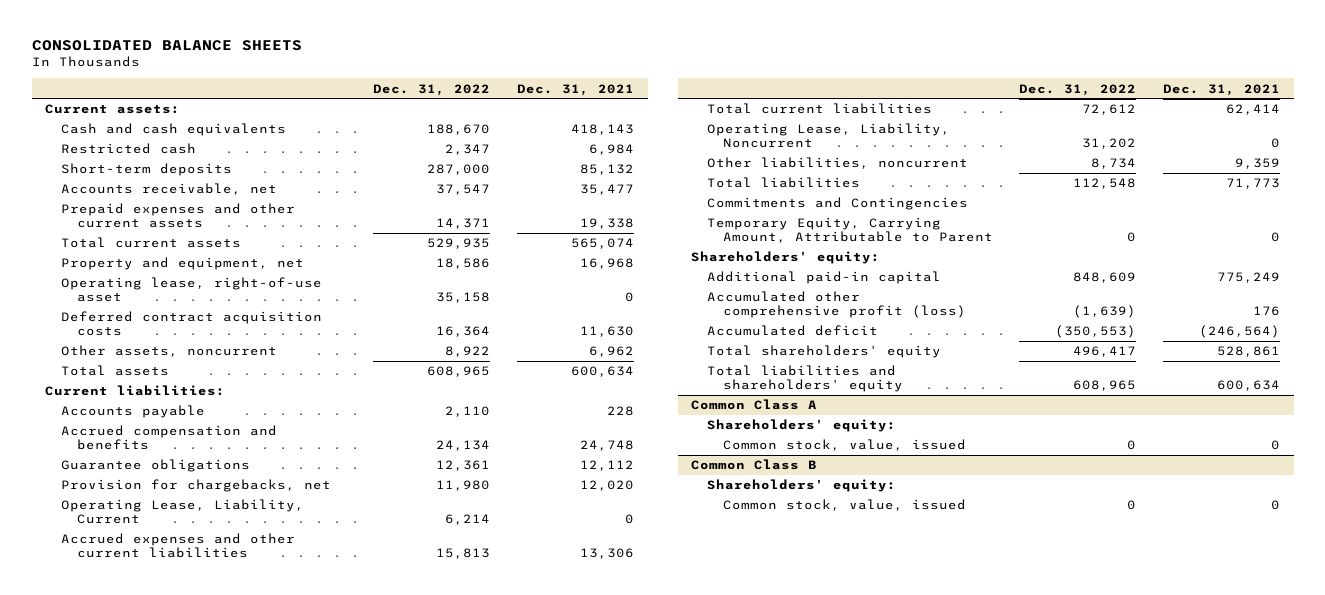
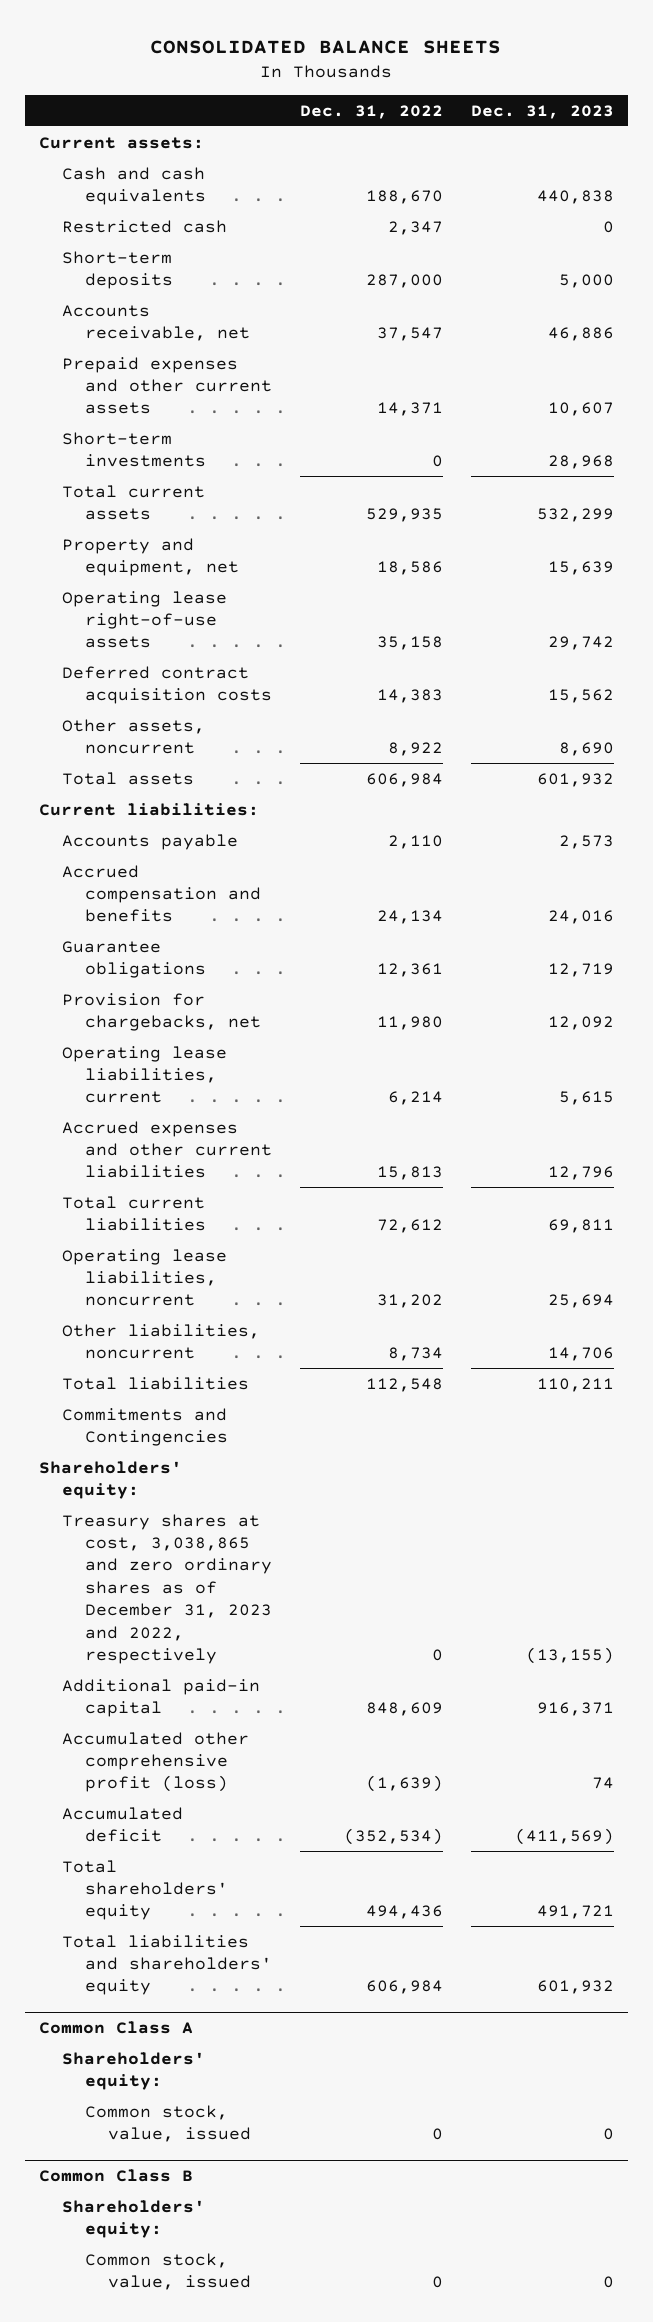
- | Dec. 31, 2022 | Dec. 31, 2021
+ | Dec. 31, 2022 | Dec. 31, 2023
+ Short-term investments | 0 | 28,968
- Operating lease, right-of-use asset | 35,158 | 0
- Deferred contract acquisition costs | 16,364 | 11,630
+ Operating lease right-of-use assets | 35,158 | 29,742
+ Deferred contract acquisition costs | 14,383 | 15,562
- Total assets | 608,965 | 600,634
+ Total assets | 606,984 | 601,932
- Operating Lease, Liability, Current | 6,214 | 0
+ Operating lease liabilities, current | 6,214 | 5,615
- Operating Lease, Liability, Noncurrent | 31,202 | 0
+ Operating lease liabilities, noncurrent | 31,202 | 25,694
- Temporary Equity, Carrying Amount, Attributable to Parent | 0 | 0
+ Treasury shares at cost, 3,038,865 and zero ordinary shares as of December 31, 2023 and 2022, respectively | 0 | (13,155)
- Accumulated deficit | (350,553) | (246,564)
- Total shareholders' equity | 496,417 | 528,861
- Total liabilities and shareholders' equity | 608,965 | 600,634
+ Accumulated deficit | (352,534) | (411,569)
+ Total shareholders' equity | 494,436 | 491,721
+ Total liabilities and shareholders' equity | 606,984 | 601,932

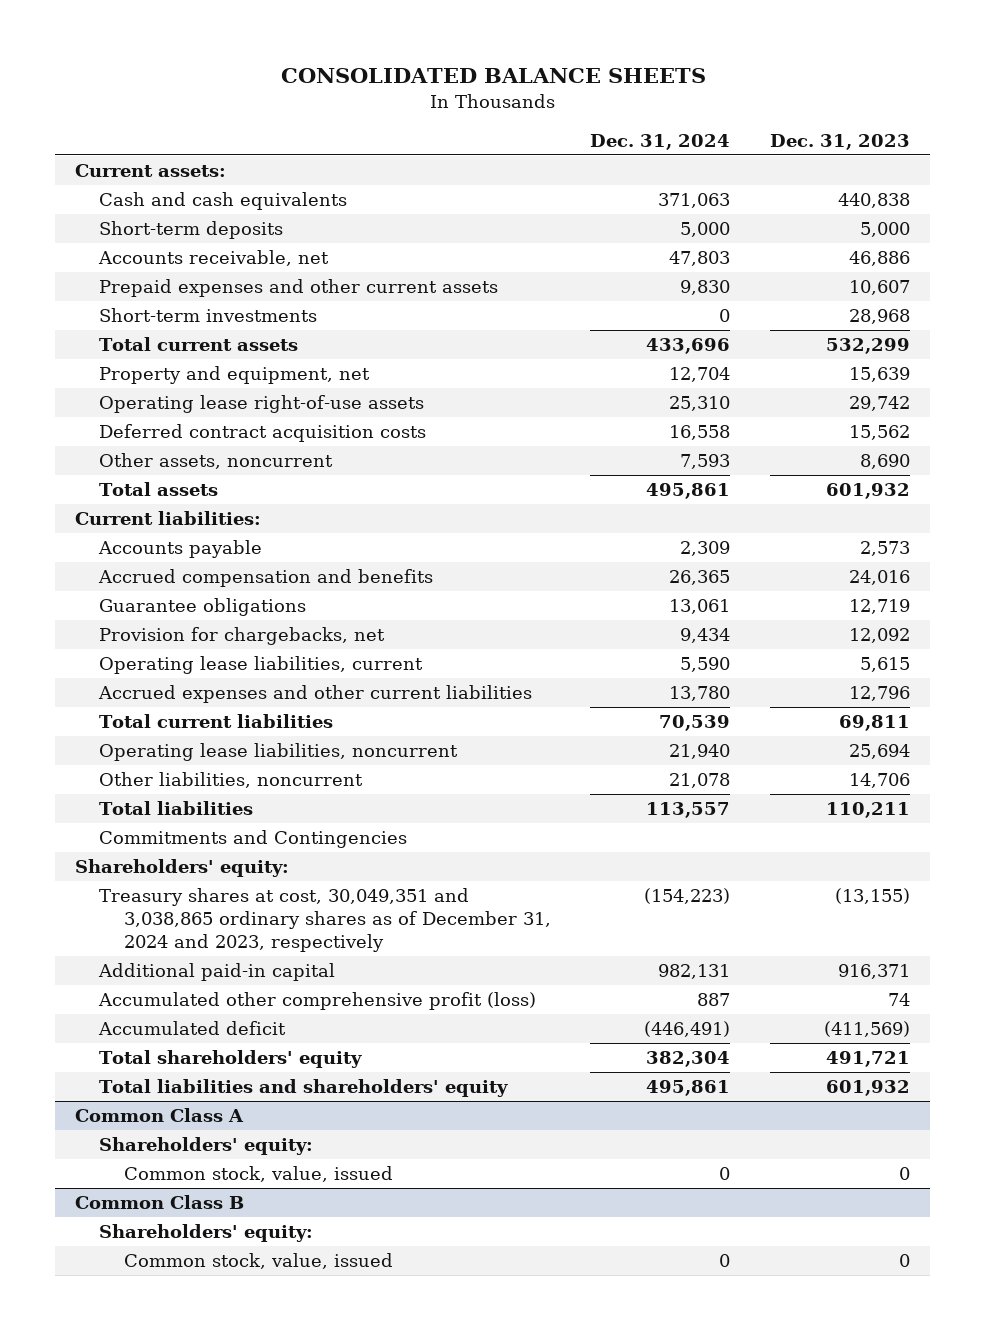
- | Dec. 31, 2022 | Dec. 31, 2023
+ | Dec. 31, 2024 | Dec. 31, 2023
- Restricted cash | 2,347 | 0
- Treasury shares at cost, 3,038,865 and zero ordinary shares as of December 31, 2023 and 2022, respectively | 0 | (13,155)
+ Treasury shares at cost, 30,049,351 and 3,038,865 ordinary shares as of December 31, 2024 and 2023, respectively | (154,223) | (13,155)

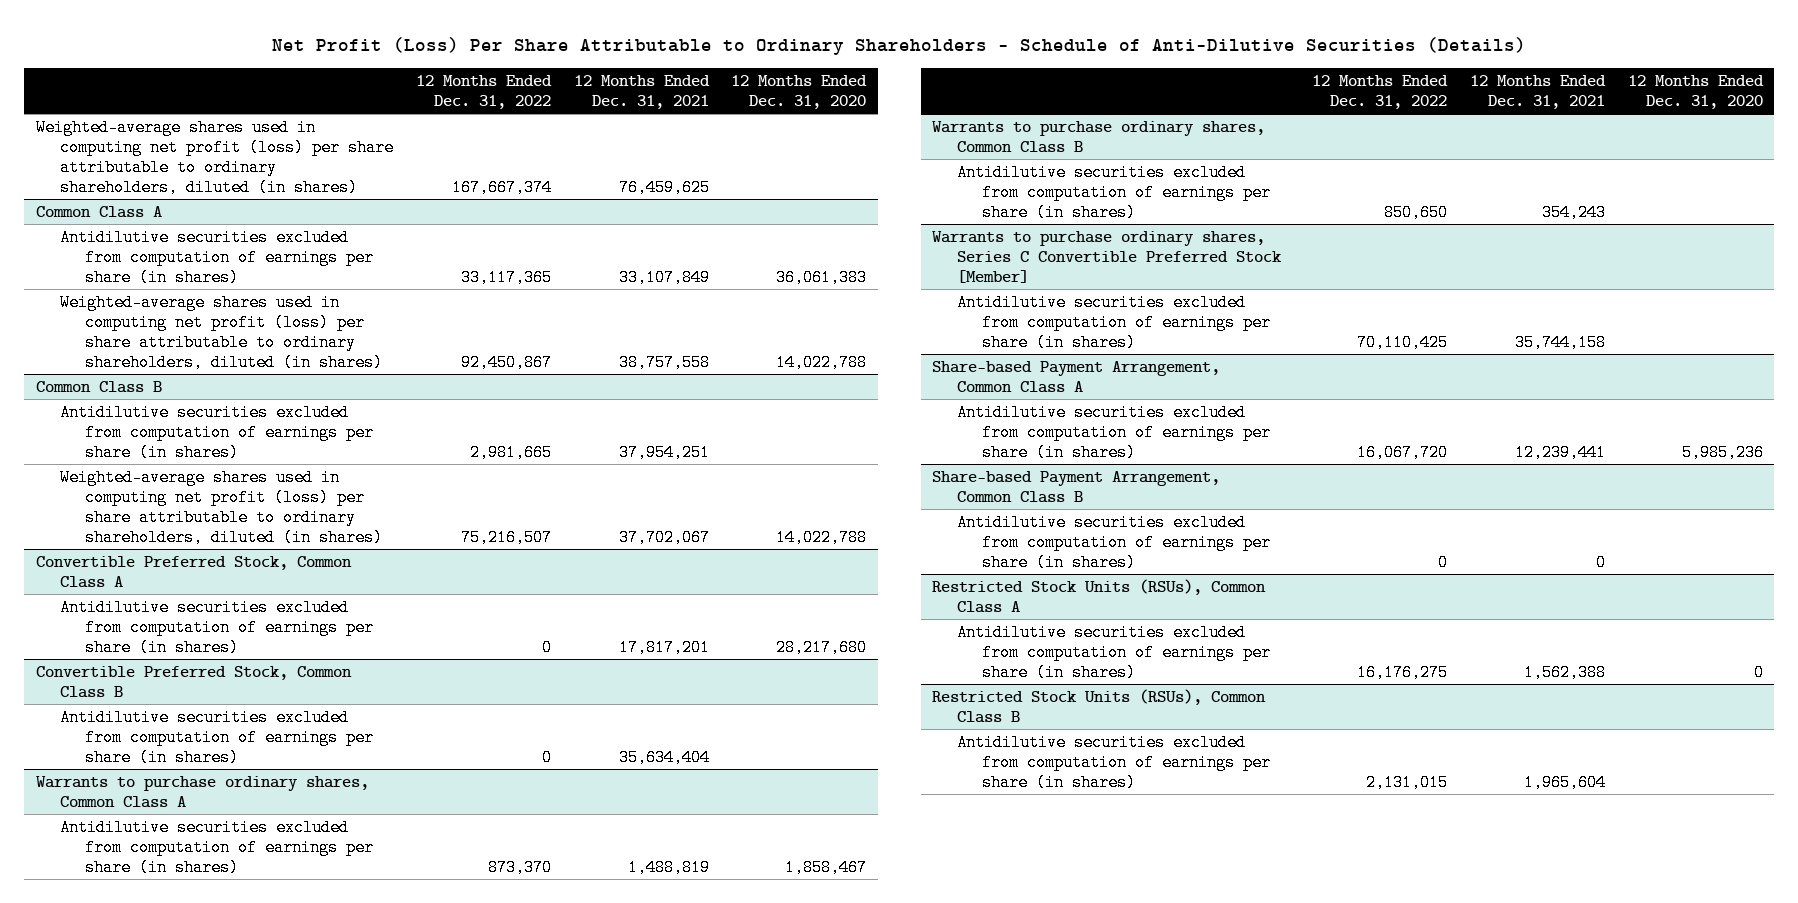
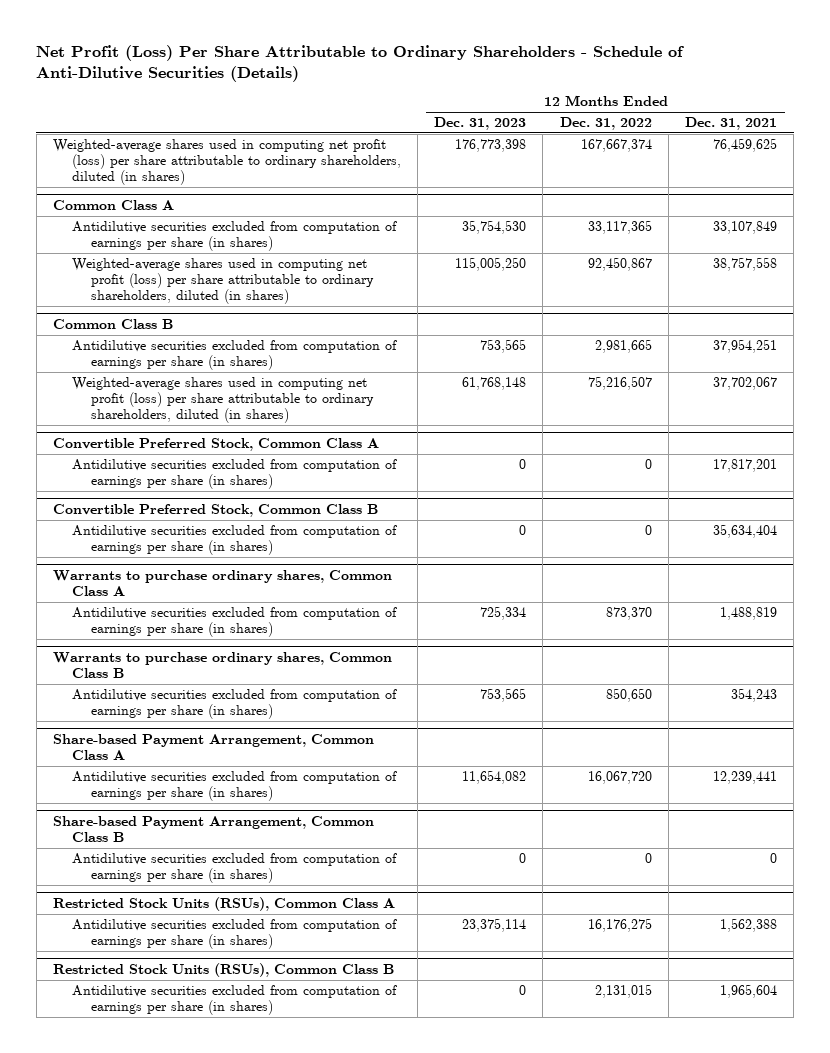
- | 12 Months Ended Dec. 31, 2022 | 12 Months Ended Dec. 31, 2021 | 12 Months Ended Dec. 31, 2020
+ | 12 Months Ended Dec. 31, 2023 | 12 Months Ended Dec. 31, 2022 | 12 Months Ended Dec. 31, 2021
- Warrants to purchase ordinary shares, Series C Convertible Preferred Stock [Member]
- Antidilutive securities excluded from computation of earnings per share (in shares) | 70,110,425 | 35,744,158 |

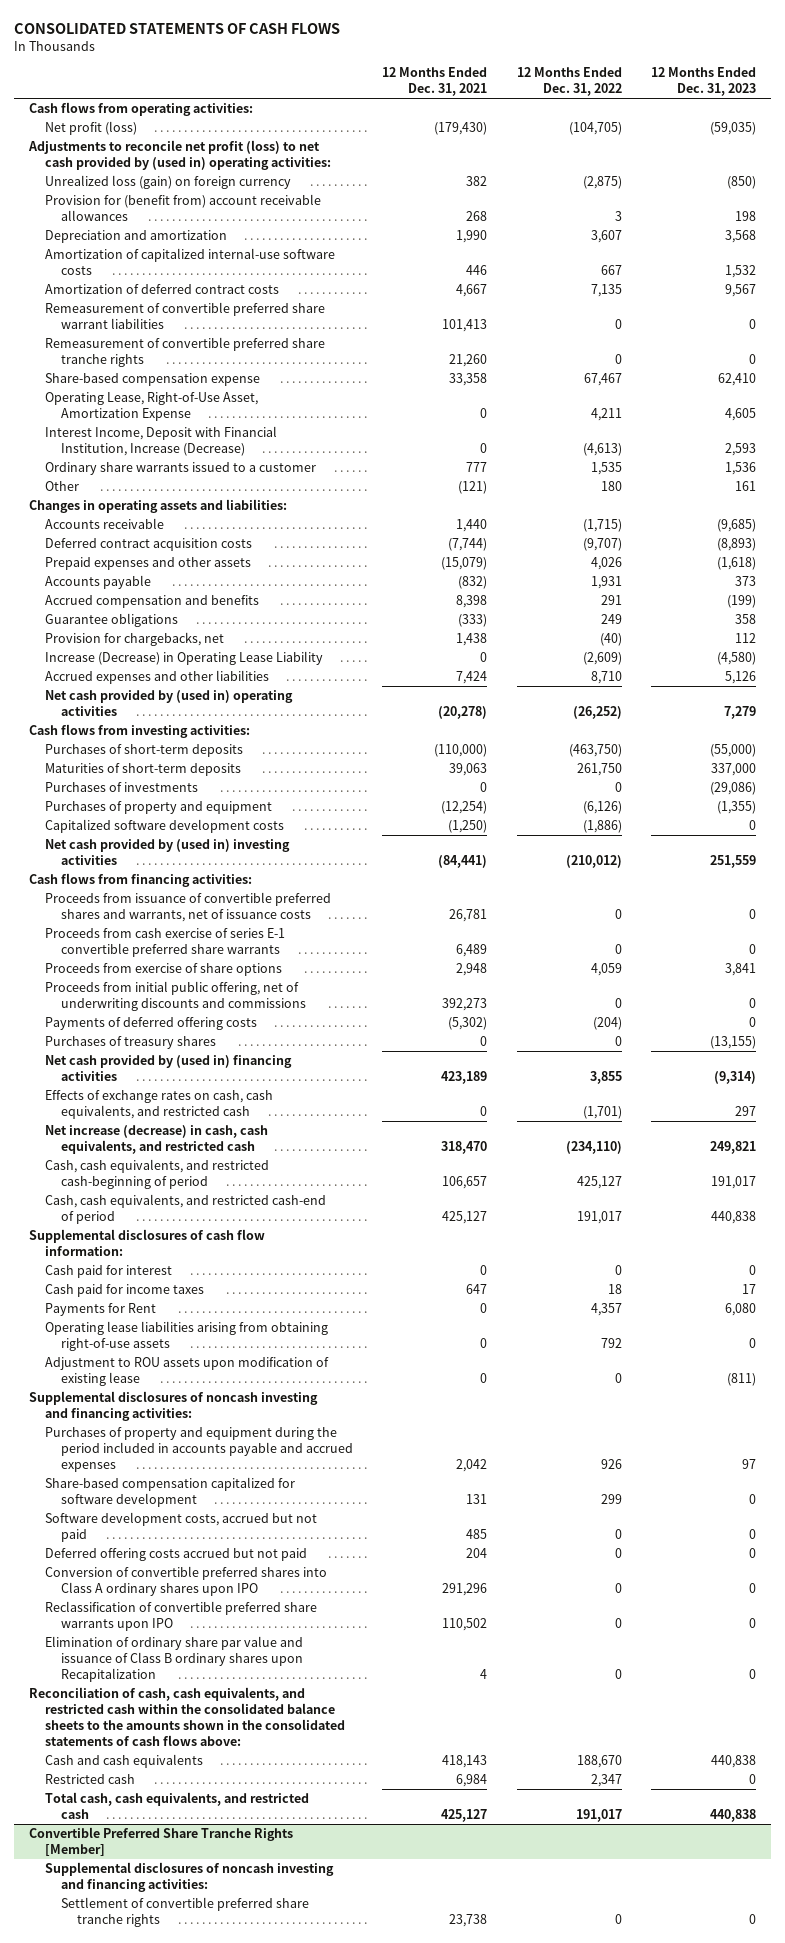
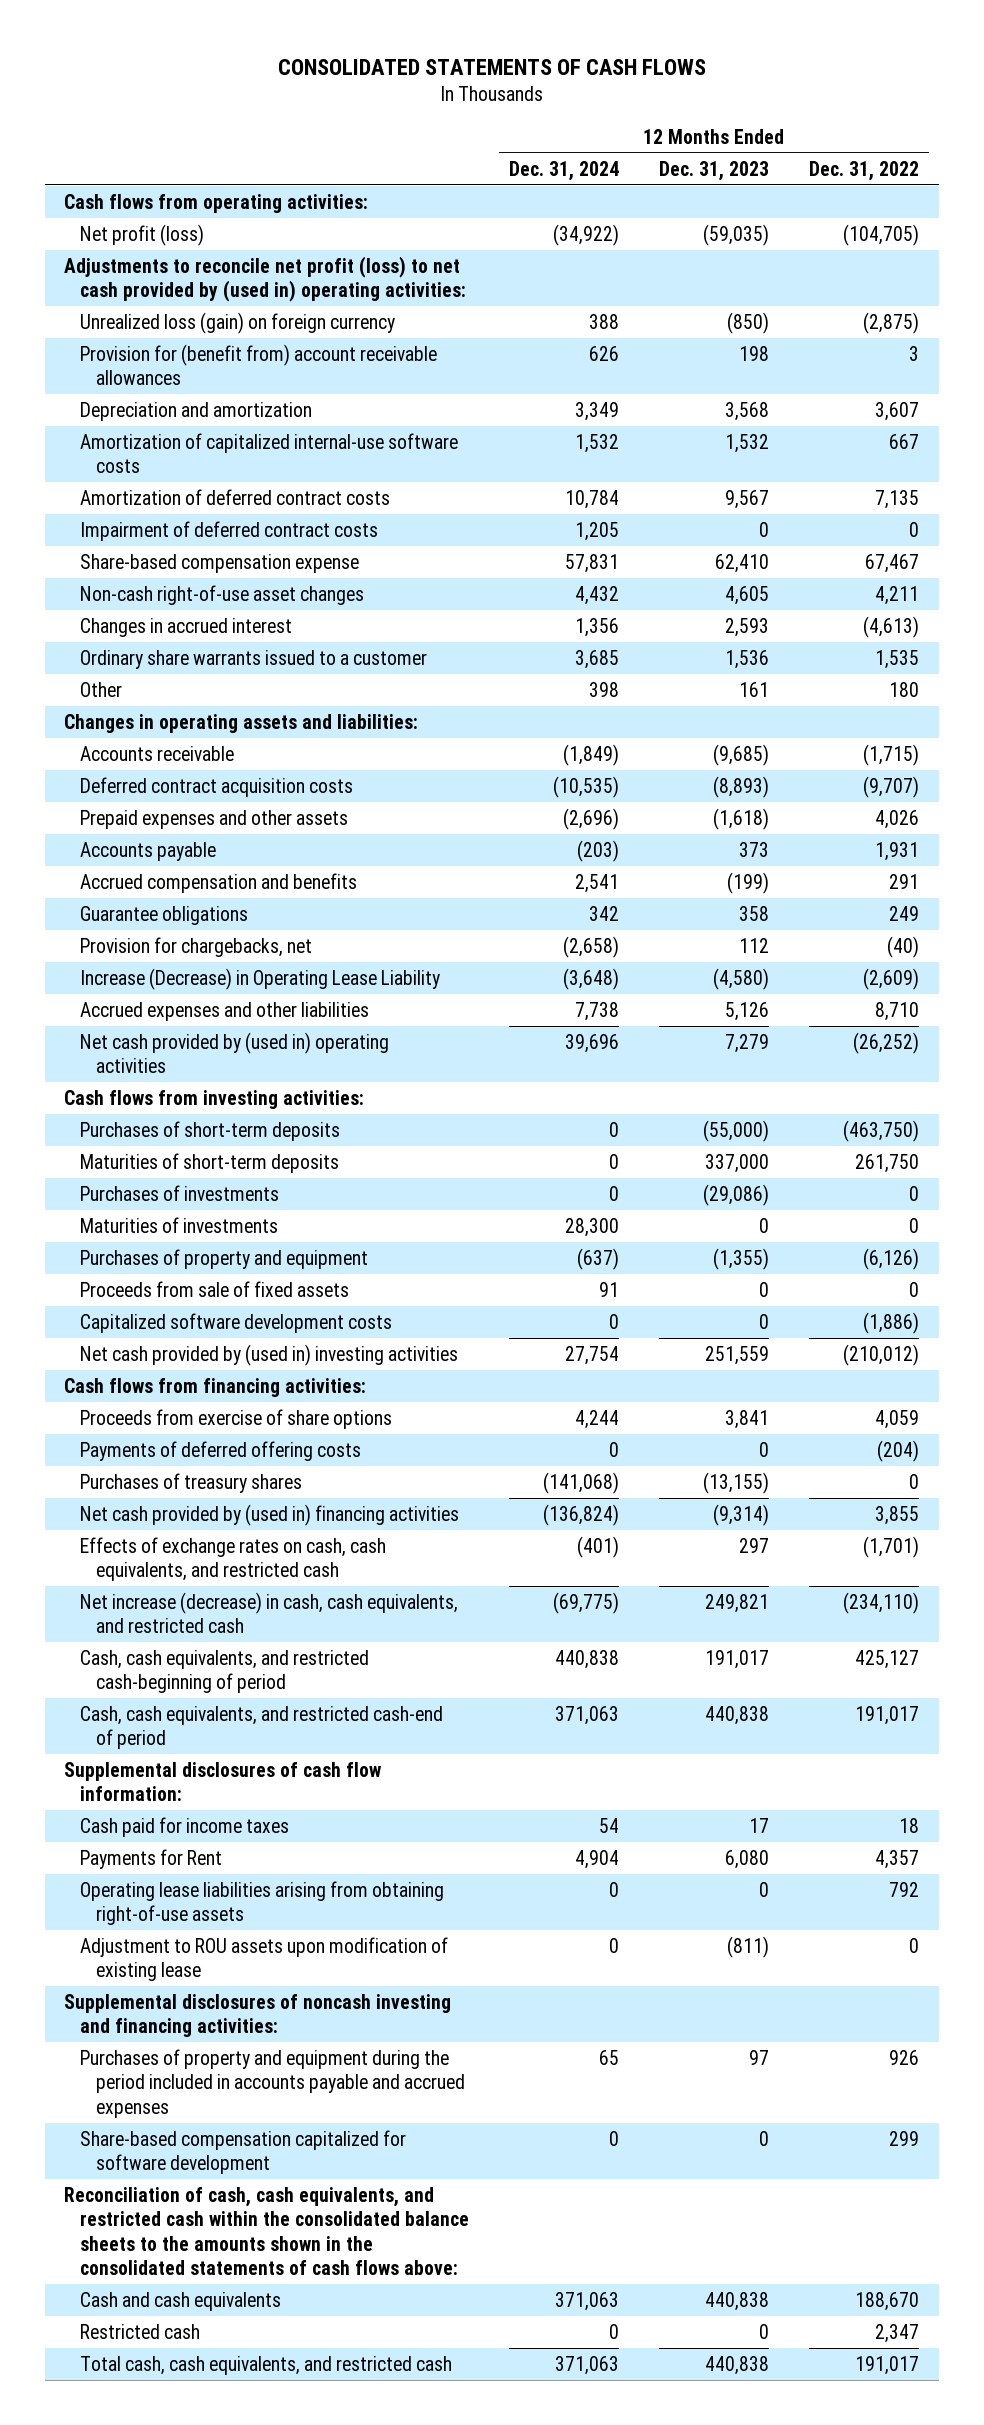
- | 12 Months Ended Dec. 31, 2021 | 12 Months Ended Dec. 31, 2022 | 12 Months Ended Dec. 31, 2023
+ | 12 Months Ended Dec. 31, 2024 | 12 Months Ended Dec. 31, 2023 | 12 Months Ended Dec. 31, 2022
- Remeasurement of convertible preferred share warrant liabilities | 101,413 | 0 | 0
- Remeasurement of convertible preferred share tranche rights | 21,260 | 0 | 0
+ Impairment of deferred contract costs | 1,205 | 0 | 0
- Operating Lease, Right-of-Use Asset, Amortization Expense | 0 | 4,211 | 4,605
- Interest Income, Deposit with Financial Institution, Increase (Decrease) | 0 | (4,613) | 2,593
+ Non-cash right-of-use asset changes | 4,432 | 4,605 | 4,211
+ Changes in accrued interest | 1,356 | 2,593 | (4,613)
+ Maturities of investments | 28,300 | 0 | 0
+ Proceeds from sale of fixed assets | 91 | 0 | 0
- Proceeds from issuance of convertible preferred shares and warrants, net of issuance costs | 26,781 | 0 | 0
- Proceeds from cash exercise of series E-1 convertible preferred share warrants | 6,489 | 0 | 0
- Proceeds from initial public offering, net of underwriting discounts and commissions | 392,273 | 0 | 0
- Cash paid for interest | 0 | 0 | 0
- Software development costs, accrued but not paid | 485 | 0 | 0
- Deferred offering costs accrued but not paid | 204 | 0 | 0
- Conversion of convertible preferred shares into Class A ordinary shares upon IPO | 291,296 | 0 | 0
- Reclassification of convertible preferred share warrants upon IPO | 110,502 | 0 | 0
- Elimination of ordinary share par value and issuance of Class B ordinary shares upon Recapitalization | 4 | 0 | 0
- Convertible Preferred Share Tranche Rights [Member]
- Supplemental disclosures of noncash investing and financing activities:
- Settlement of convertible preferred share tranche rights | 23,738 | 0 | 0

